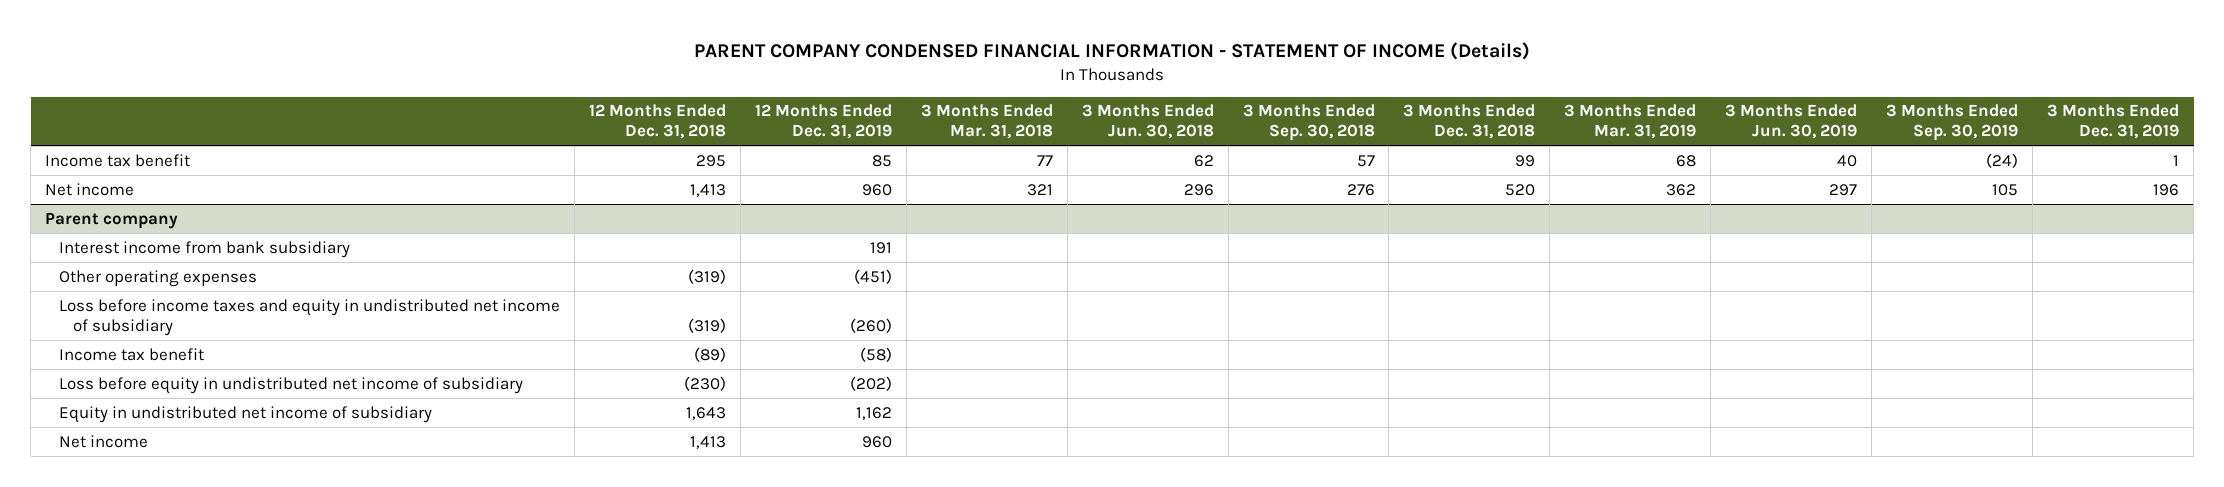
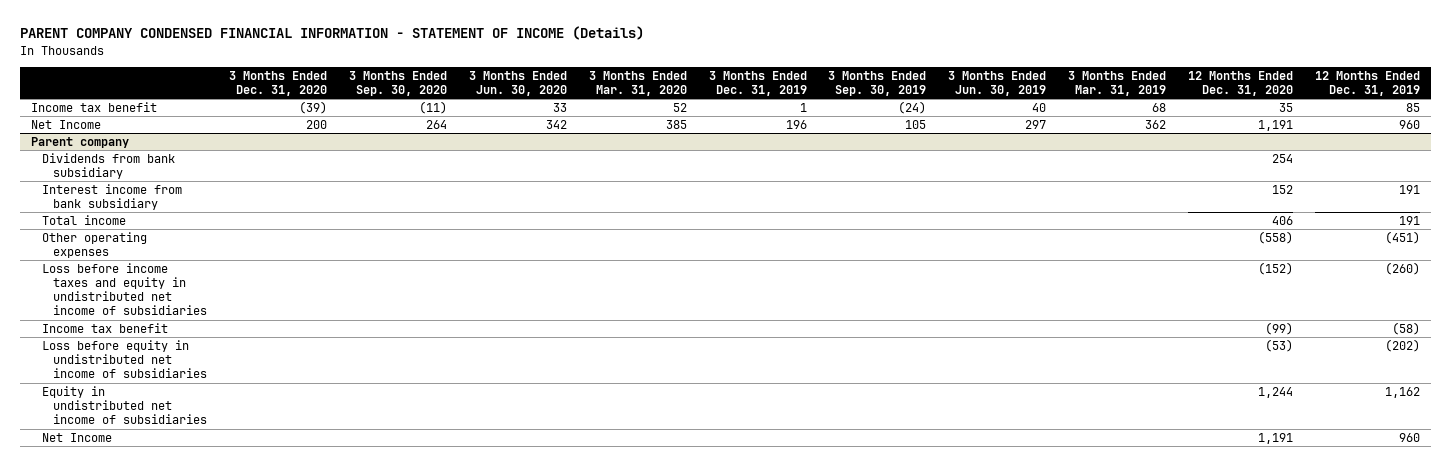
- | 12 Months Ended Dec. 31, 2018 | 12 Months Ended Dec. 31, 2019 | 3 Months Ended Mar. 31, 2018 | 3 Months Ended Jun. 30, 2018 | 3 Months Ended Sep. 30, 2018 | 3 Months Ended Dec. 31, 2018 | 3 Months Ended Mar. 31, 2019 | 3 Months Ended Jun. 30, 2019 | 3 Months Ended Sep. 30, 2019 | 3 Months Ended Dec. 31, 2019
+ | 3 Months Ended Dec. 31, 2020 | 3 Months Ended Sep. 30, 2020 | 3 Months Ended Jun. 30, 2020 | 3 Months Ended Mar. 31, 2020 | 3 Months Ended Dec. 31, 2019 | 3 Months Ended Sep. 30, 2019 | 3 Months Ended Jun. 30, 2019 | 3 Months Ended Mar. 31, 2019 | 12 Months Ended Dec. 31, 2020 | 12 Months Ended Dec. 31, 2019
- Net income | 1,413 | 960 | 321 | 296 | 276 | 520 | 362 | 297 | 105 | 196
+ Net Income | 200 | 264 | 342 | 385 | 196 | 105 | 297 | 362 | 1,191 | 960
@ Parent company
+ Dividends from bank subsidiary | | | | | | | | | 254 |
+ Total income | | | | | | | | | 406 | 191
- Loss before income taxes and equity in undistributed net income of subsidiary | (319) | (260) | | | | | | | |
+ Loss before income taxes and equity in undistributed net income of subsidiaries | | | | | | | | | (152) | (260)
- Loss before equity in undistributed net income of subsidiary | (230) | (202) | | | | | | | |
- Equity in undistributed net income of subsidiary | 1,643 | 1,162 | | | | | | | |
- Net income | 1,413 | 960 | | | | | | | |
+ Loss before equity in undistributed net income of subsidiaries | | | | | | | | | (53) | (202)
+ Equity in undistributed net income of subsidiaries | | | | | | | | | 1,244 | 1,162
+ Net Income | | | | | | | | | 1,191 | 960

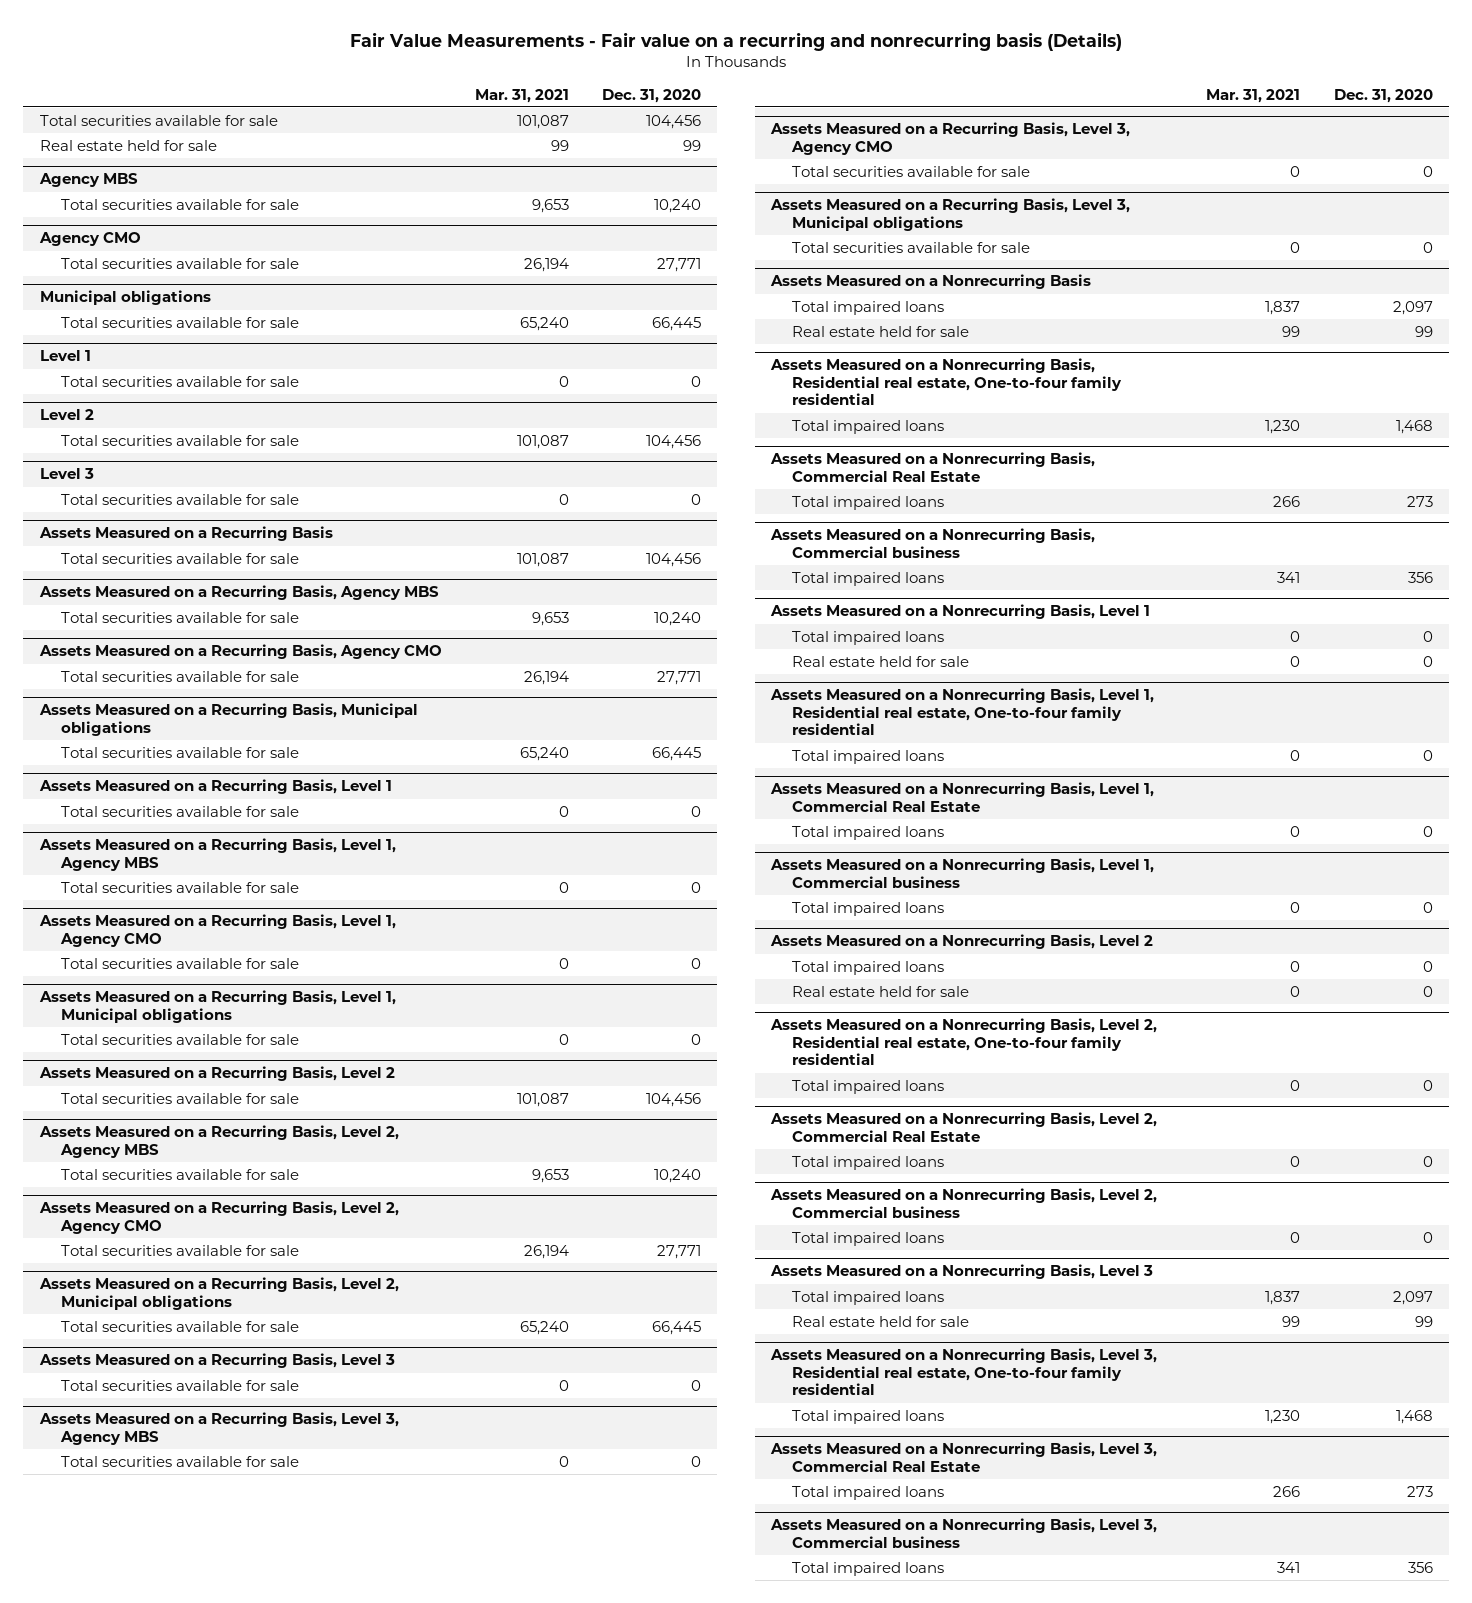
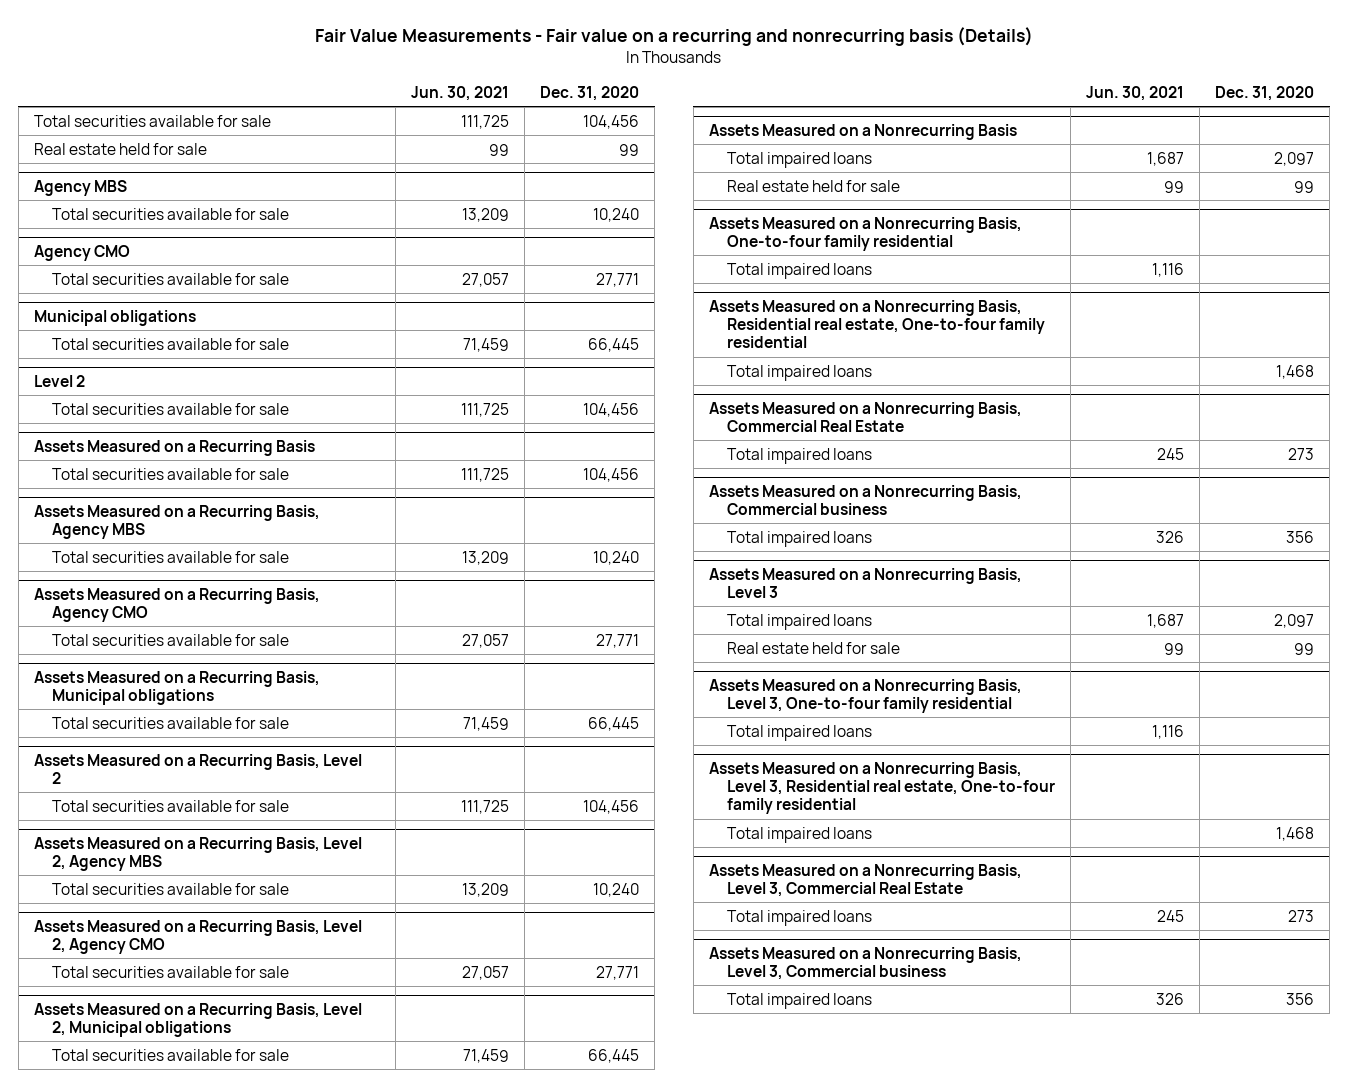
- | Mar. 31, 2021 | Dec. 31, 2020
+ | Jun. 30, 2021 | Dec. 31, 2020
- Level 1
- Total securities available for sale | 0 | 0
- Level 3
- Total securities available for sale | 0 | 0
- Assets Measured on a Recurring Basis, Level 1
- Total securities available for sale | 0 | 0
- Assets Measured on a Recurring Basis, Level 1, Agency MBS
- Total securities available for sale | 0 | 0
- Assets Measured on a Recurring Basis, Level 1, Agency CMO
- Total securities available for sale | 0 | 0
- Assets Measured on a Recurring Basis, Level 1, Municipal obligations
- Total securities available for sale | 0 | 0
- Assets Measured on a Recurring Basis, Level 3
- Total securities available for sale | 0 | 0
- Assets Measured on a Recurring Basis, Level 3, Agency MBS
- Total securities available for sale | 0 | 0
- Assets Measured on a Recurring Basis, Level 3, Agency CMO
- Total securities available for sale | 0 | 0
- Assets Measured on a Recurring Basis, Level 3, Municipal obligations
- Total securities available for sale | 0 | 0
+ Assets Measured on a Nonrecurring Basis, One-to-four family residential
+ Total impaired loans | 1,116 |
- Assets Measured on a Nonrecurring Basis, Level 1
- Total impaired loans | 0 | 0
- Real estate held for sale | 0 | 0
- Assets Measured on a Nonrecurring Basis, Level 1, Residential real estate, One-to-four family residential
- Total impaired loans | 0 | 0
- Assets Measured on a Nonrecurring Basis, Level 1, Commercial Real Estate
- Total impaired loans | 0 | 0
- Assets Measured on a Nonrecurring Basis, Level 1, Commercial business
- Total impaired loans | 0 | 0
- Assets Measured on a Nonrecurring Basis, Level 2
- Total impaired loans | 0 | 0
- Real estate held for sale | 0 | 0
- Assets Measured on a Nonrecurring Basis, Level 2, Residential real estate, One-to-four family residential
- Total impaired loans | 0 | 0
- Assets Measured on a Nonrecurring Basis, Level 2, Commercial Real Estate
- Total impaired loans | 0 | 0
- Assets Measured on a Nonrecurring Basis, Level 2, Commercial business
- Total impaired loans | 0 | 0
+ Assets Measured on a Nonrecurring Basis, Level 3, One-to-four family residential
+ Total impaired loans | 1,116 |

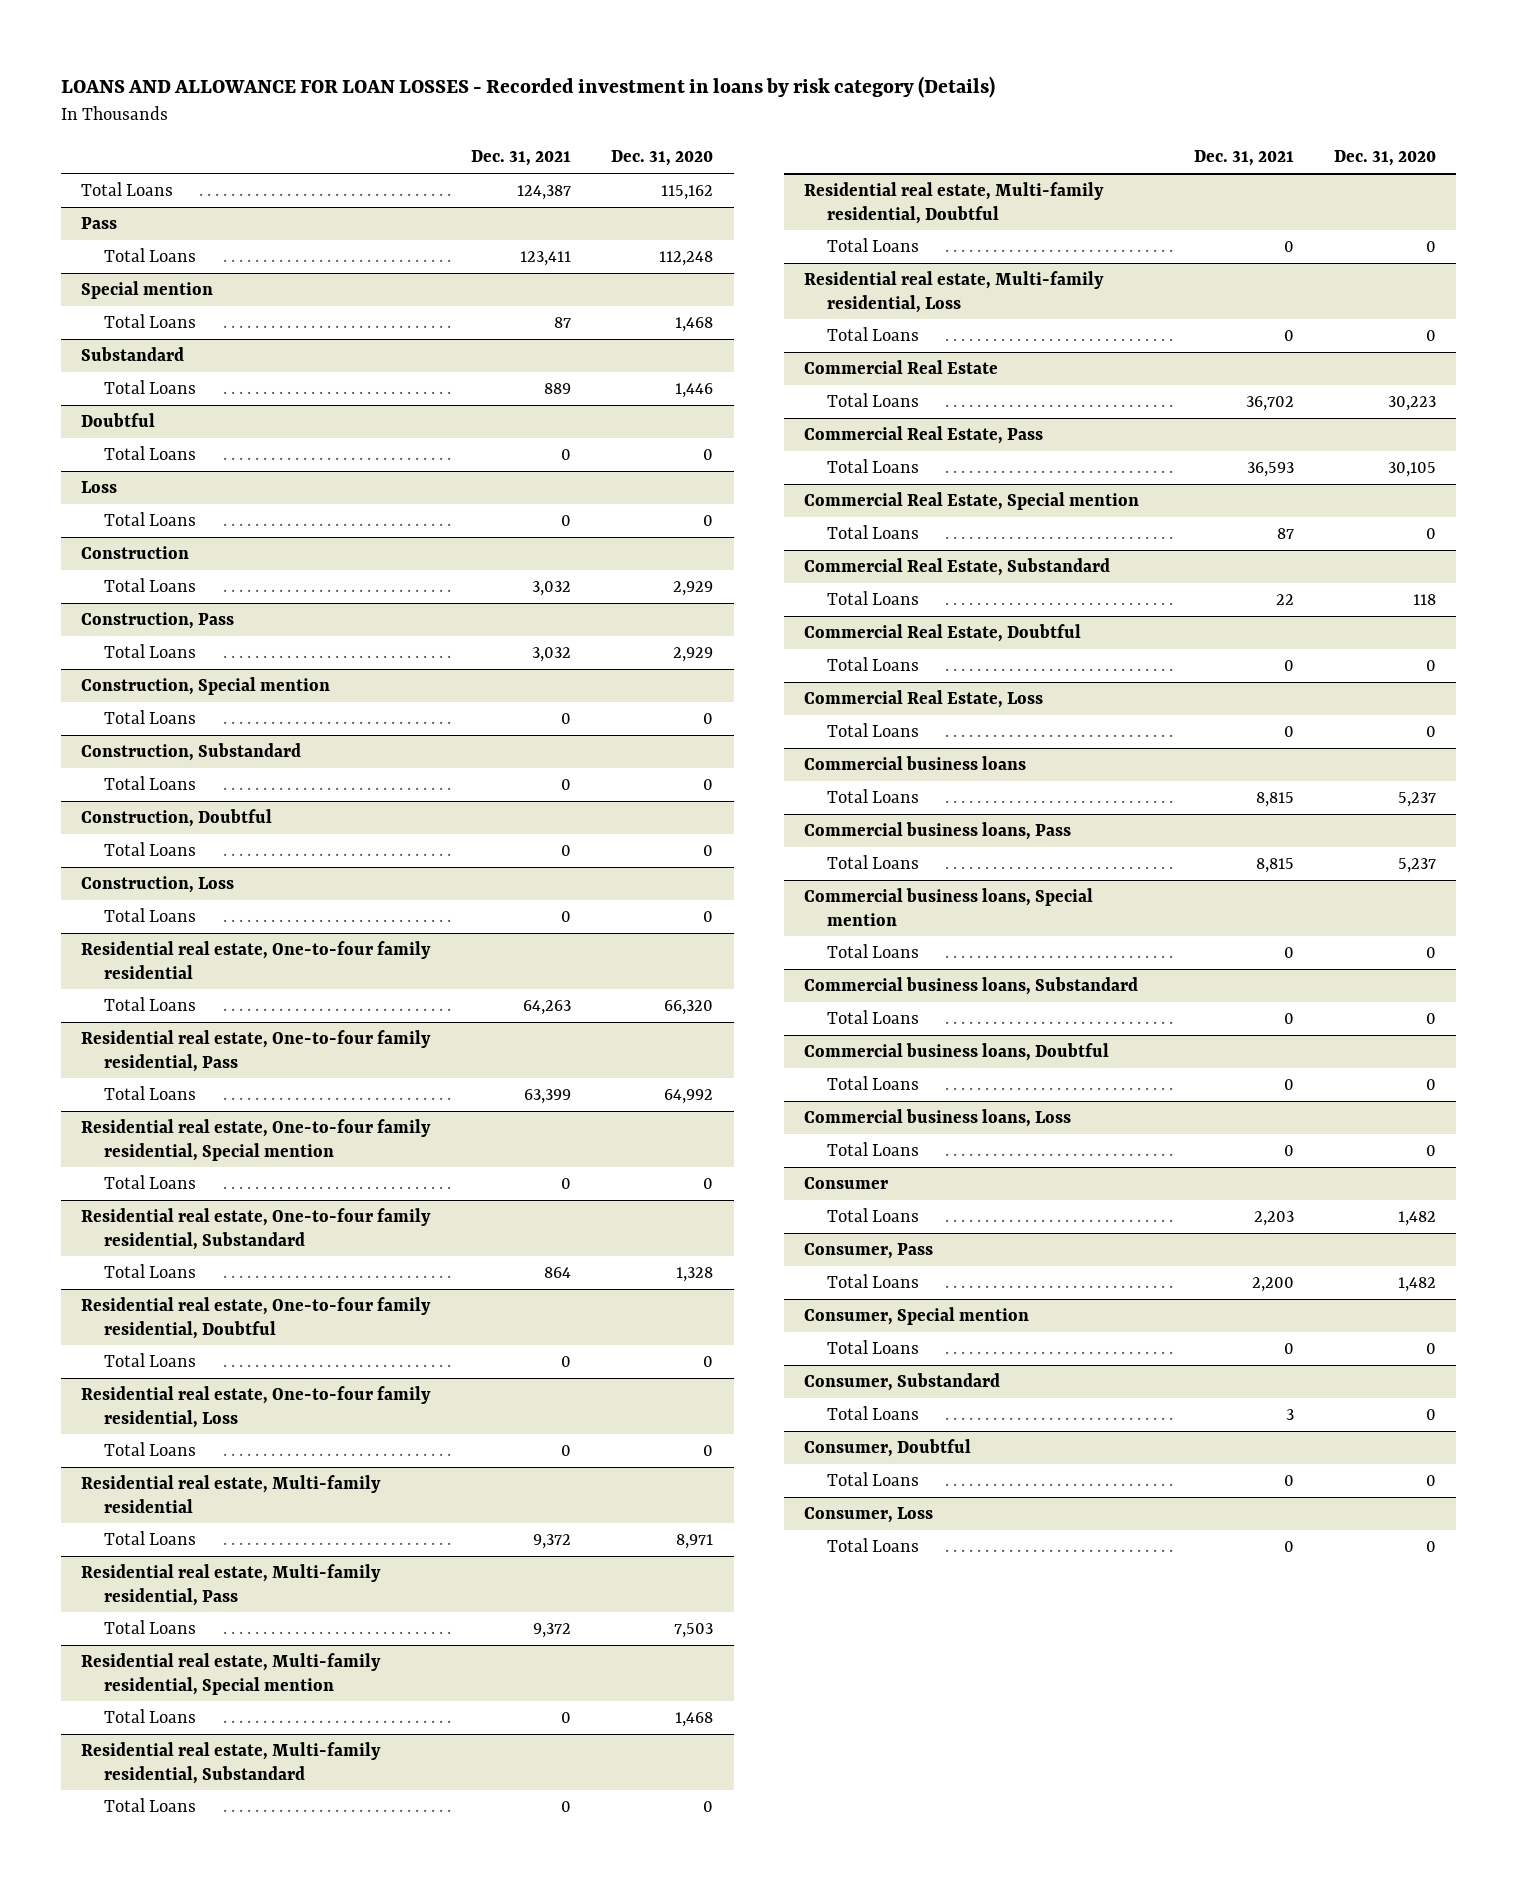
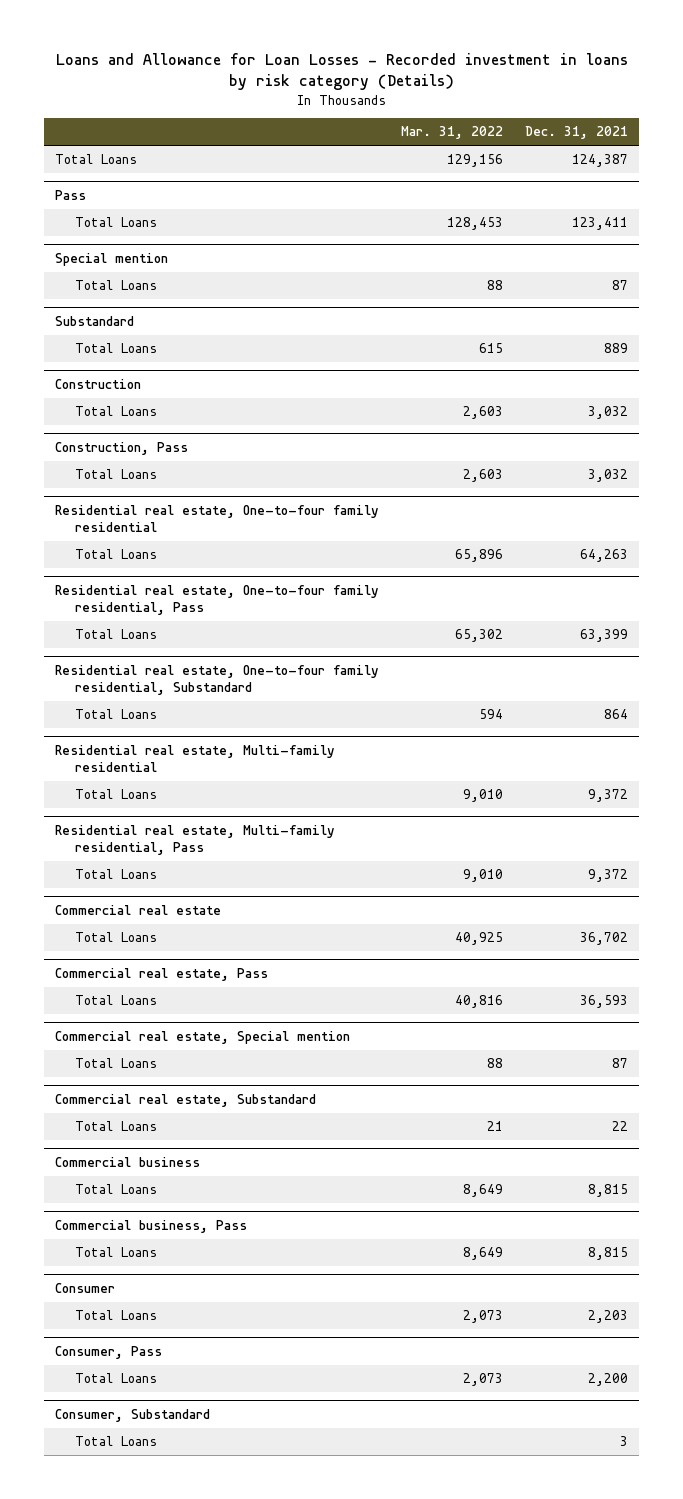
- LOANS AND ALLOWANCE FOR LOAN LOSSES - Recorded investment in loans by risk category (Details)
+ Loans and Allowance for Loan Losses - Recorded investment in loans by risk category (Details)
- | Dec. 31, 2021 | Dec. 31, 2020
+ | Mar. 31, 2022 | Dec. 31, 2021
- Doubtful
- Total Loans | 0 | 0
- Loss
- Total Loans | 0 | 0
- Construction, Special mention
- Total Loans | 0 | 0
- Construction, Substandard
- Total Loans | 0 | 0
- Construction, Doubtful
- Total Loans | 0 | 0
- Construction, Loss
- Total Loans | 0 | 0
- Residential real estate, One-to-four family residential, Special mention
- Total Loans | 0 | 0
- Residential real estate, One-to-four family residential, Doubtful
- Total Loans | 0 | 0
- Residential real estate, One-to-four family residential, Loss
- Total Loans | 0 | 0
- Residential real estate, Multi-family residential, Special mention
- Total Loans | 0 | 1,468
- Residential real estate, Multi-family residential, Substandard
- Total Loans | 0 | 0
- Residential real estate, Multi-family residential, Doubtful
- Total Loans | 0 | 0
- Residential real estate, Multi-family residential, Loss
- Total Loans | 0 | 0
- Commercial Real Estate
+ Commercial real estate
- Commercial Real Estate, Pass
+ Commercial real estate, Pass
- Commercial Real Estate, Special mention
+ Commercial real estate, Special mention
- Commercial Real Estate, Substandard
+ Commercial real estate, Substandard
- Commercial Real Estate, Doubtful
- Total Loans | 0 | 0
- Commercial Real Estate, Loss
- Total Loans | 0 | 0
- Commercial business loans
+ Commercial business
- Commercial business loans, Pass
+ Commercial business, Pass
- Commercial business loans, Special mention
- Total Loans | 0 | 0
- Commercial business loans, Substandard
- Total Loans | 0 | 0
- Commercial business loans, Doubtful
- Total Loans | 0 | 0
- Commercial business loans, Loss
- Total Loans | 0 | 0
- Consumer, Special mention
- Total Loans | 0 | 0
- Consumer, Doubtful
- Total Loans | 0 | 0
- Consumer, Loss
- Total Loans | 0 | 0

